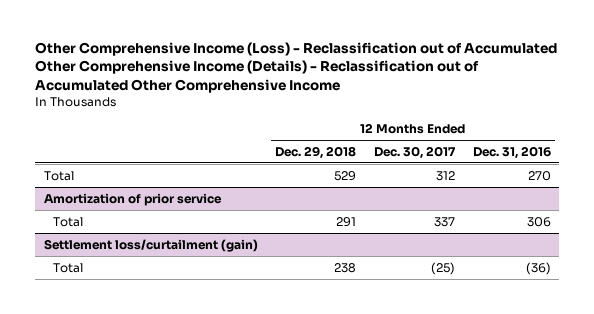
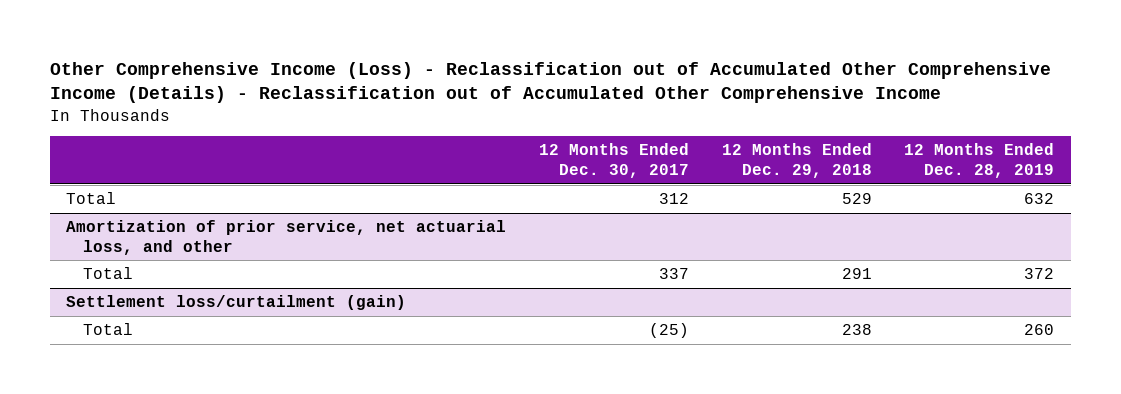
- | 12 Months Ended Dec. 29, 2018 | 12 Months Ended Dec. 30, 2017 | 12 Months Ended Dec. 31, 2016
+ | 12 Months Ended Dec. 30, 2017 | 12 Months Ended Dec. 29, 2018 | 12 Months Ended Dec. 28, 2019
- Amortization of prior service
+ Amortization of prior service, net actuarial loss, and other

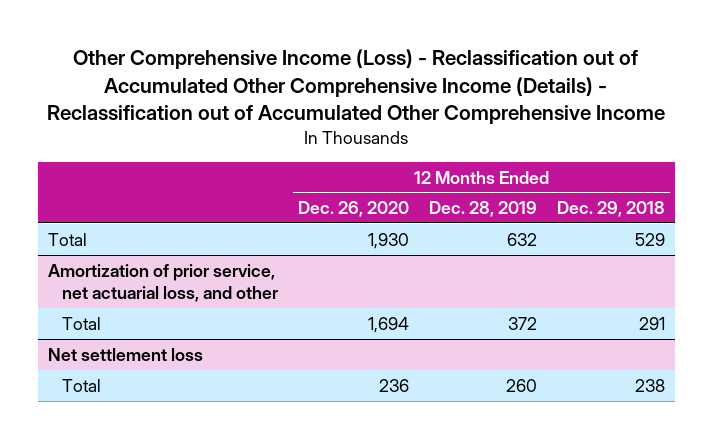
- | 12 Months Ended Dec. 30, 2017 | 12 Months Ended Dec. 29, 2018 | 12 Months Ended Dec. 28, 2019
+ | 12 Months Ended Dec. 26, 2020 | 12 Months Ended Dec. 28, 2019 | 12 Months Ended Dec. 29, 2018
- Settlement loss/curtailment (gain)
+ Net settlement loss

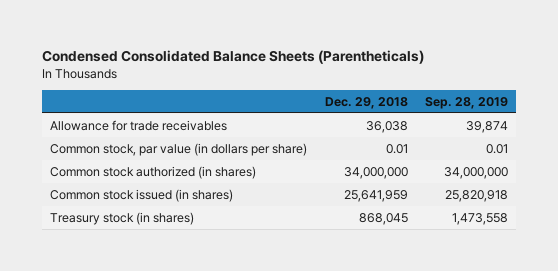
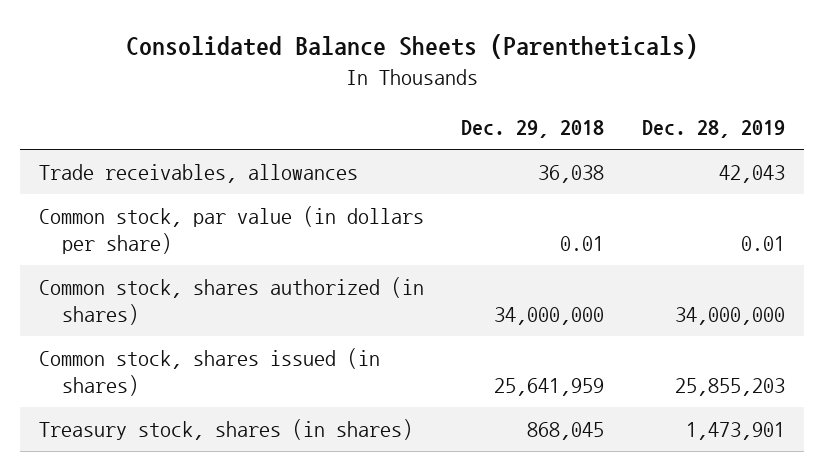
- Condensed Consolidated Balance Sheets (Parentheticals)
+ Consolidated Balance Sheets (Parentheticals)
- | Dec. 29, 2018 | Sep. 28, 2019
+ | Dec. 29, 2018 | Dec. 28, 2019
- Allowance for trade receivables | 36,038 | 39,874
+ Trade receivables, allowances | 36,038 | 42,043
- Common stock authorized (in shares) | 34,000,000 | 34,000,000
- Common stock issued (in shares) | 25,641,959 | 25,820,918
- Treasury stock (in shares) | 868,045 | 1,473,558
+ Common stock, shares authorized (in shares) | 34,000,000 | 34,000,000
+ Common stock, shares issued (in shares) | 25,641,959 | 25,855,203
+ Treasury stock, shares (in shares) | 868,045 | 1,473,901

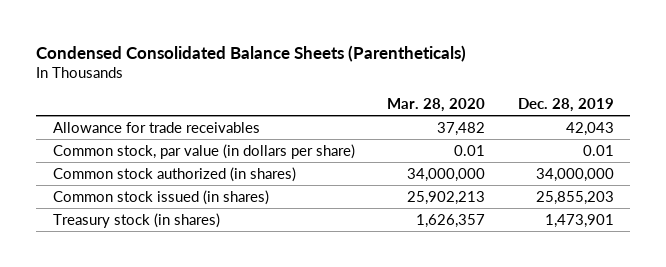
- Consolidated Balance Sheets (Parentheticals)
+ Condensed Consolidated Balance Sheets (Parentheticals)
- | Dec. 29, 2018 | Dec. 28, 2019
+ | Mar. 28, 2020 | Dec. 28, 2019
- Trade receivables, allowances | 36,038 | 42,043
+ Allowance for trade receivables | 37,482 | 42,043
- Common stock, shares authorized (in shares) | 34,000,000 | 34,000,000
- Common stock, shares issued (in shares) | 25,641,959 | 25,855,203
- Treasury stock, shares (in shares) | 868,045 | 1,473,901
+ Common stock authorized (in shares) | 34,000,000 | 34,000,000
+ Common stock issued (in shares) | 25,902,213 | 25,855,203
+ Treasury stock (in shares) | 1,626,357 | 1,473,901

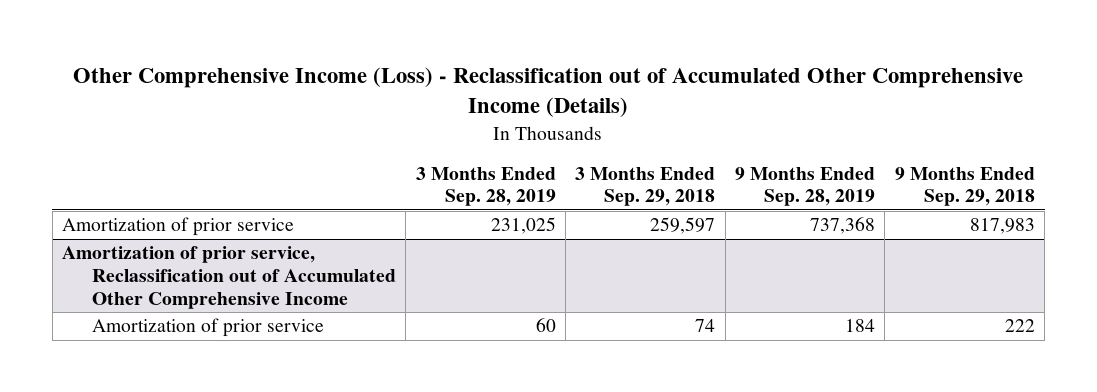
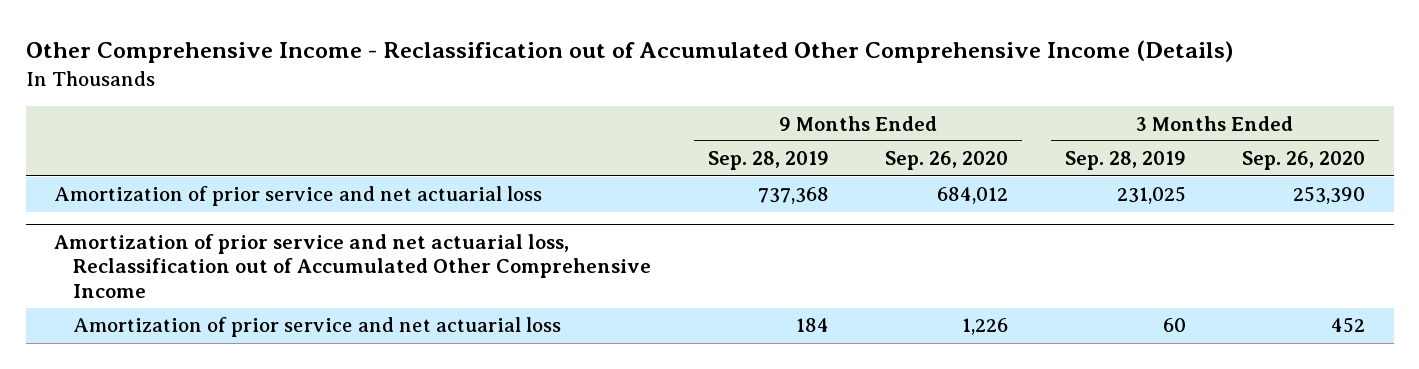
- Other Comprehensive Income (Loss) - Reclassification out of Accumulated Other Comprehensive Income (Details)
+ Other Comprehensive Income - Reclassification out of Accumulated Other Comprehensive Income (Details)
- | 3 Months Ended Sep. 28, 2019 | 3 Months Ended Sep. 29, 2018 | 9 Months Ended Sep. 28, 2019 | 9 Months Ended Sep. 29, 2018
+ | 9 Months Ended Sep. 28, 2019 | 9 Months Ended Sep. 26, 2020 | 3 Months Ended Sep. 28, 2019 | 3 Months Ended Sep. 26, 2020
- Amortization of prior service | 231,025 | 259,597 | 737,368 | 817,983
- Amortization of prior service, Reclassification out of Accumulated Other Comprehensive Income
- Amortization of prior service | 60 | 74 | 184 | 222
+ Amortization of prior service and net actuarial loss | 737,368 | 684,012 | 231,025 | 253,390
+ Amortization of prior service and net actuarial loss, Reclassification out of Accumulated Other Comprehensive Income
+ Amortization of prior service and net actuarial loss | 184 | 1,226 | 60 | 452

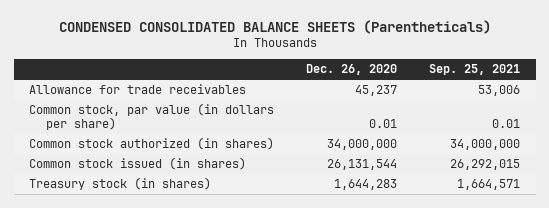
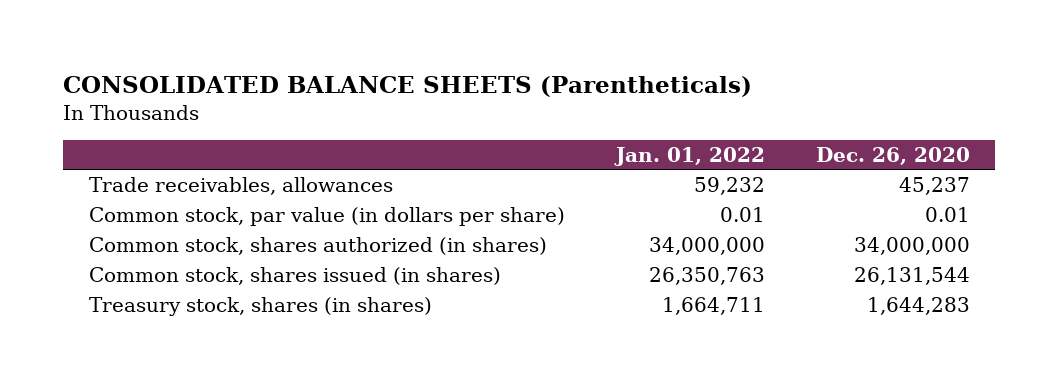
- CONDENSED CONSOLIDATED BALANCE SHEETS (Parentheticals)
+ CONSOLIDATED BALANCE SHEETS (Parentheticals)
- | Dec. 26, 2020 | Sep. 25, 2021
+ | Jan. 01, 2022 | Dec. 26, 2020
- Allowance for trade receivables | 45,237 | 53,006
+ Trade receivables, allowances | 59,232 | 45,237
- Common stock authorized (in shares) | 34,000,000 | 34,000,000
- Common stock issued (in shares) | 26,131,544 | 26,292,015
- Treasury stock (in shares) | 1,644,283 | 1,664,571
+ Common stock, shares authorized (in shares) | 34,000,000 | 34,000,000
+ Common stock, shares issued (in shares) | 26,350,763 | 26,131,544
+ Treasury stock, shares (in shares) | 1,664,711 | 1,644,283

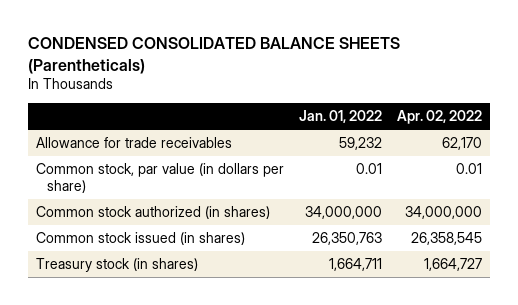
- CONSOLIDATED BALANCE SHEETS (Parentheticals)
+ CONDENSED CONSOLIDATED BALANCE SHEETS (Parentheticals)
- | Jan. 01, 2022 | Dec. 26, 2020
+ | Jan. 01, 2022 | Apr. 02, 2022
- Trade receivables, allowances | 59,232 | 45,237
+ Allowance for trade receivables | 59,232 | 62,170
- Common stock, shares authorized (in shares) | 34,000,000 | 34,000,000
- Common stock, shares issued (in shares) | 26,350,763 | 26,131,544
- Treasury stock, shares (in shares) | 1,664,711 | 1,644,283
+ Common stock authorized (in shares) | 34,000,000 | 34,000,000
+ Common stock issued (in shares) | 26,350,763 | 26,358,545
+ Treasury stock (in shares) | 1,664,711 | 1,664,727

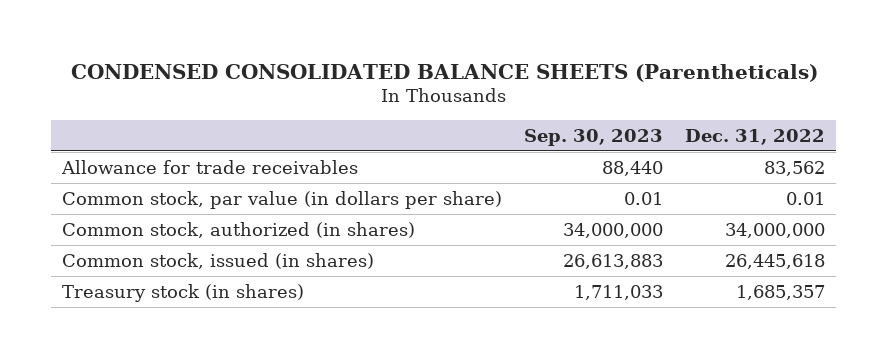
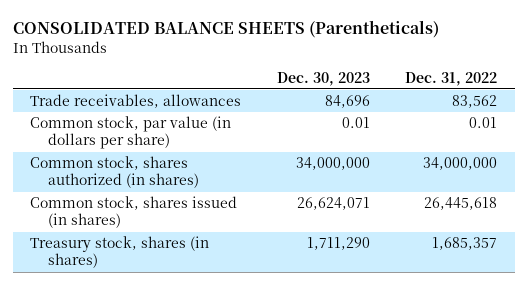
- CONDENSED CONSOLIDATED BALANCE SHEETS (Parentheticals)
+ CONSOLIDATED BALANCE SHEETS (Parentheticals)
- | Sep. 30, 2023 | Dec. 31, 2022
+ | Dec. 30, 2023 | Dec. 31, 2022
- Allowance for trade receivables | 88,440 | 83,562
+ Trade receivables, allowances | 84,696 | 83,562
- Common stock, authorized (in shares) | 34,000,000 | 34,000,000
- Common stock, issued (in shares) | 26,613,883 | 26,445,618
- Treasury stock (in shares) | 1,711,033 | 1,685,357
+ Common stock, shares authorized (in shares) | 34,000,000 | 34,000,000
+ Common stock, shares issued (in shares) | 26,624,071 | 26,445,618
+ Treasury stock, shares (in shares) | 1,711,290 | 1,685,357

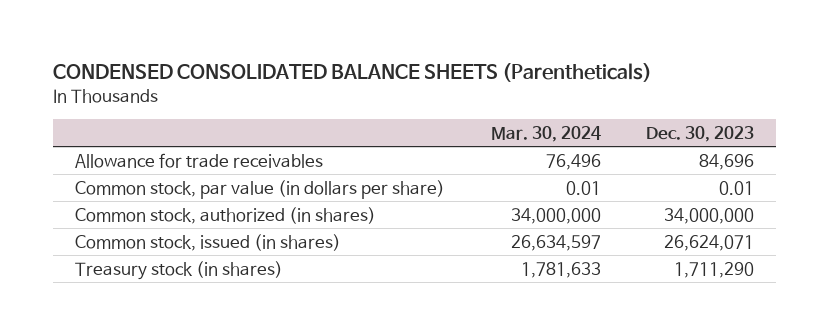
- CONSOLIDATED BALANCE SHEETS (Parentheticals)
+ CONDENSED CONSOLIDATED BALANCE SHEETS (Parentheticals)
- | Dec. 30, 2023 | Dec. 31, 2022
+ | Mar. 30, 2024 | Dec. 30, 2023
- Trade receivables, allowances | 84,696 | 83,562
+ Allowance for trade receivables | 76,496 | 84,696
- Common stock, shares authorized (in shares) | 34,000,000 | 34,000,000
- Common stock, shares issued (in shares) | 26,624,071 | 26,445,618
- Treasury stock, shares (in shares) | 1,711,290 | 1,685,357
+ Common stock, authorized (in shares) | 34,000,000 | 34,000,000
+ Common stock, issued (in shares) | 26,634,597 | 26,624,071
+ Treasury stock (in shares) | 1,781,633 | 1,711,290

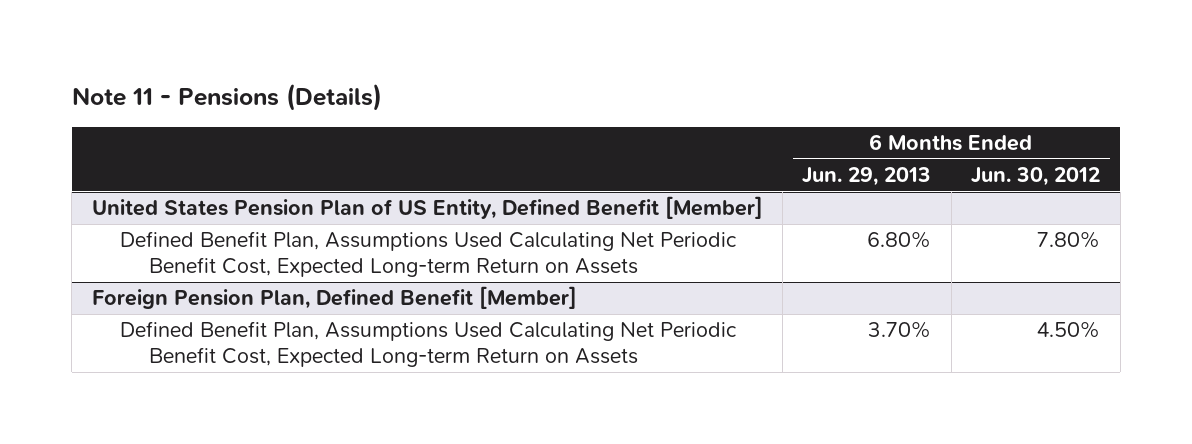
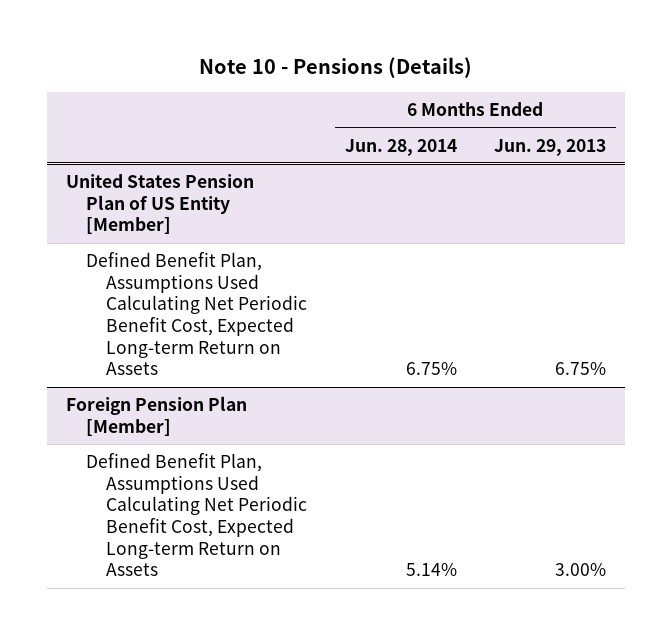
- Note 11 - Pensions (Details)
+ Note 10 - Pensions (Details)
- | 6 Months Ended Jun. 29, 2013 | 6 Months Ended Jun. 30, 2012
+ | 6 Months Ended Jun. 28, 2014 | 6 Months Ended Jun. 29, 2013
- United States Pension Plan of US Entity, Defined Benefit [Member]
- Defined Benefit Plan, Assumptions Used Calculating Net Periodic Benefit Cost, Expected Long-term Return on Assets | 6.80% | 7.80%
- Foreign Pension Plan, Defined Benefit [Member]
- Defined Benefit Plan, Assumptions Used Calculating Net Periodic Benefit Cost, Expected Long-term Return on Assets | 3.70% | 4.50%
+ United States Pension Plan of US Entity [Member]
+ Defined Benefit Plan, Assumptions Used Calculating Net Periodic Benefit Cost, Expected Long-term Return on Assets | 6.75% | 6.75%
+ Foreign Pension Plan [Member]
+ Defined Benefit Plan, Assumptions Used Calculating Net Periodic Benefit Cost, Expected Long-term Return on Assets | 5.14% | 3.00%

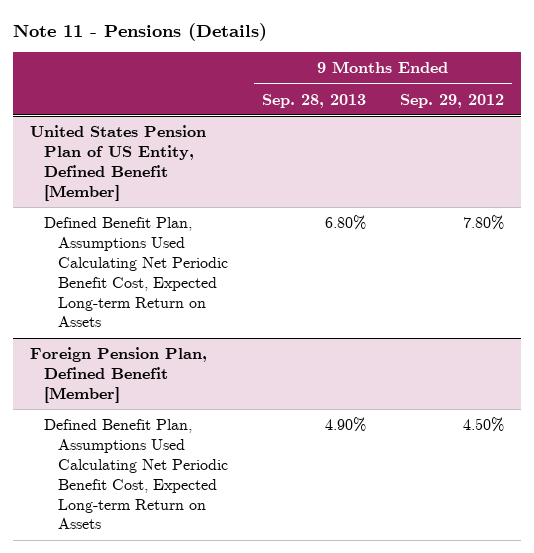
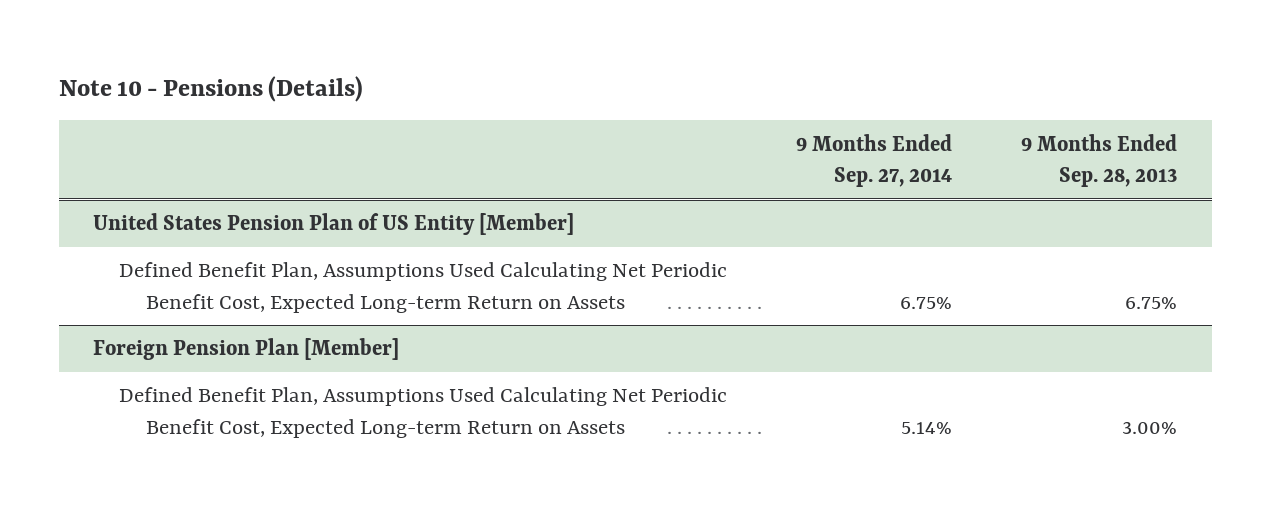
- Note 11 - Pensions (Details)
+ Note 10 - Pensions (Details)
- | 9 Months Ended Sep. 28, 2013 | 9 Months Ended Sep. 29, 2012
+ | 9 Months Ended Sep. 27, 2014 | 9 Months Ended Sep. 28, 2013
- United States Pension Plan of US Entity, Defined Benefit [Member]
- Defined Benefit Plan, Assumptions Used Calculating Net Periodic Benefit Cost, Expected Long-term Return on Assets | 6.80% | 7.80%
- Foreign Pension Plan, Defined Benefit [Member]
- Defined Benefit Plan, Assumptions Used Calculating Net Periodic Benefit Cost, Expected Long-term Return on Assets | 4.90% | 4.50%
+ United States Pension Plan of US Entity [Member]
+ Defined Benefit Plan, Assumptions Used Calculating Net Periodic Benefit Cost, Expected Long-term Return on Assets | 6.75% | 6.75%
+ Foreign Pension Plan [Member]
+ Defined Benefit Plan, Assumptions Used Calculating Net Periodic Benefit Cost, Expected Long-term Return on Assets | 5.14% | 3.00%

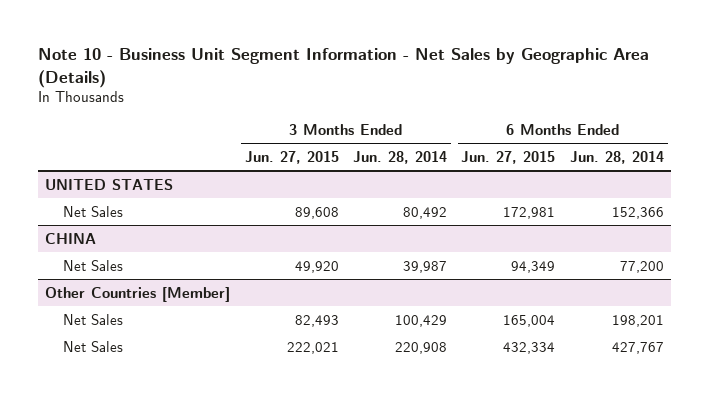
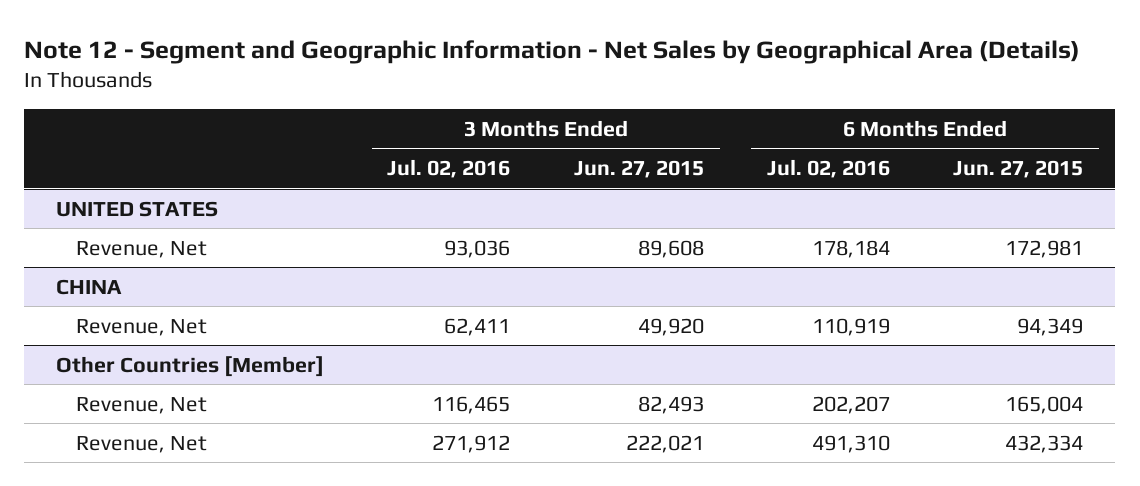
- Note 10 - Business Unit Segment Information - Net Sales by Geographic Area (Details)
+ Note 12 - Segment and Geographic Information - Net Sales by Geographical Area (Details)
- | 3 Months Ended Jun. 27, 2015 | 3 Months Ended Jun. 28, 2014 | 6 Months Ended Jun. 27, 2015 | 6 Months Ended Jun. 28, 2014
+ | 3 Months Ended Jul. 02, 2016 | 3 Months Ended Jun. 27, 2015 | 6 Months Ended Jul. 02, 2016 | 6 Months Ended Jun. 27, 2015
@ UNITED STATES
- Net Sales | 89,608 | 80,492 | 172,981 | 152,366
+ Revenue, Net | 93,036 | 89,608 | 178,184 | 172,981
@ CHINA
- Net Sales | 49,920 | 39,987 | 94,349 | 77,200
+ Revenue, Net | 62,411 | 49,920 | 110,919 | 94,349
@ Other Countries [Member]
- Net Sales | 82,493 | 100,429 | 165,004 | 198,201
- Net Sales | 222,021 | 220,908 | 432,334 | 427,767
+ Revenue, Net | 116,465 | 82,493 | 202,207 | 165,004
+ Revenue, Net | 271,912 | 222,021 | 491,310 | 432,334

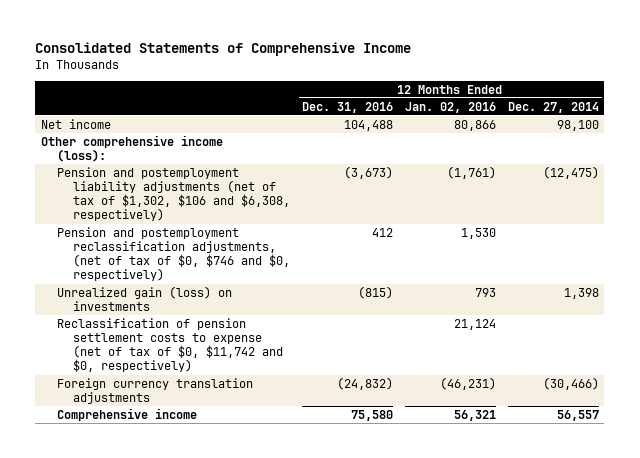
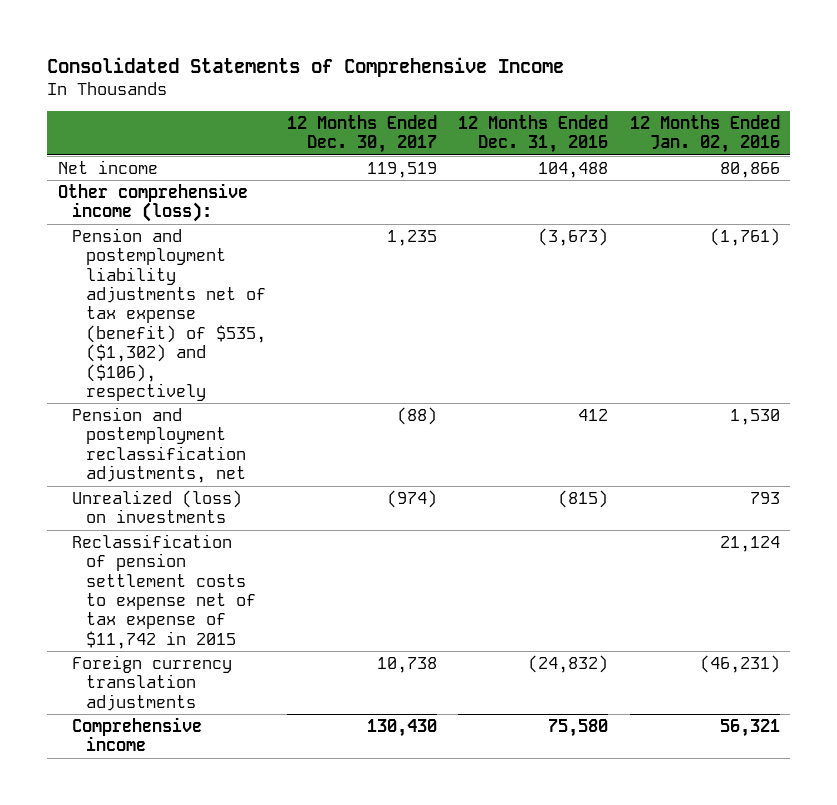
- | 12 Months Ended Dec. 31, 2016 | 12 Months Ended Jan. 02, 2016 | 12 Months Ended Dec. 27, 2014
+ | 12 Months Ended Dec. 30, 2017 | 12 Months Ended Dec. 31, 2016 | 12 Months Ended Jan. 02, 2016
- Pension and postemployment liability adjustments (net of tax of $1,302, $106 and $6,308, respectively) | (3,673) | (1,761) | (12,475)
- Pension and postemployment reclassification adjustments, (net of tax of $0, $746 and $0, respectively) | 412 | 1,530 |
- Unrealized gain (loss) on investments | (815) | 793 | 1,398
- Reclassification of pension settlement costs to expense (net of tax of $0, $11,742 and $0, respectively) | | 21,124 |
+ Pension and postemployment liability adjustments net of tax expense (benefit) of $535, ($1,302) and ($106), respectively | 1,235 | (3,673) | (1,761)
+ Pension and postemployment reclassification adjustments, net | (88) | 412 | 1,530
+ Unrealized (loss) on investments | (974) | (815) | 793
+ Reclassification of pension settlement costs to expense net of tax expense of $11,742 in 2015 | | | 21,124

